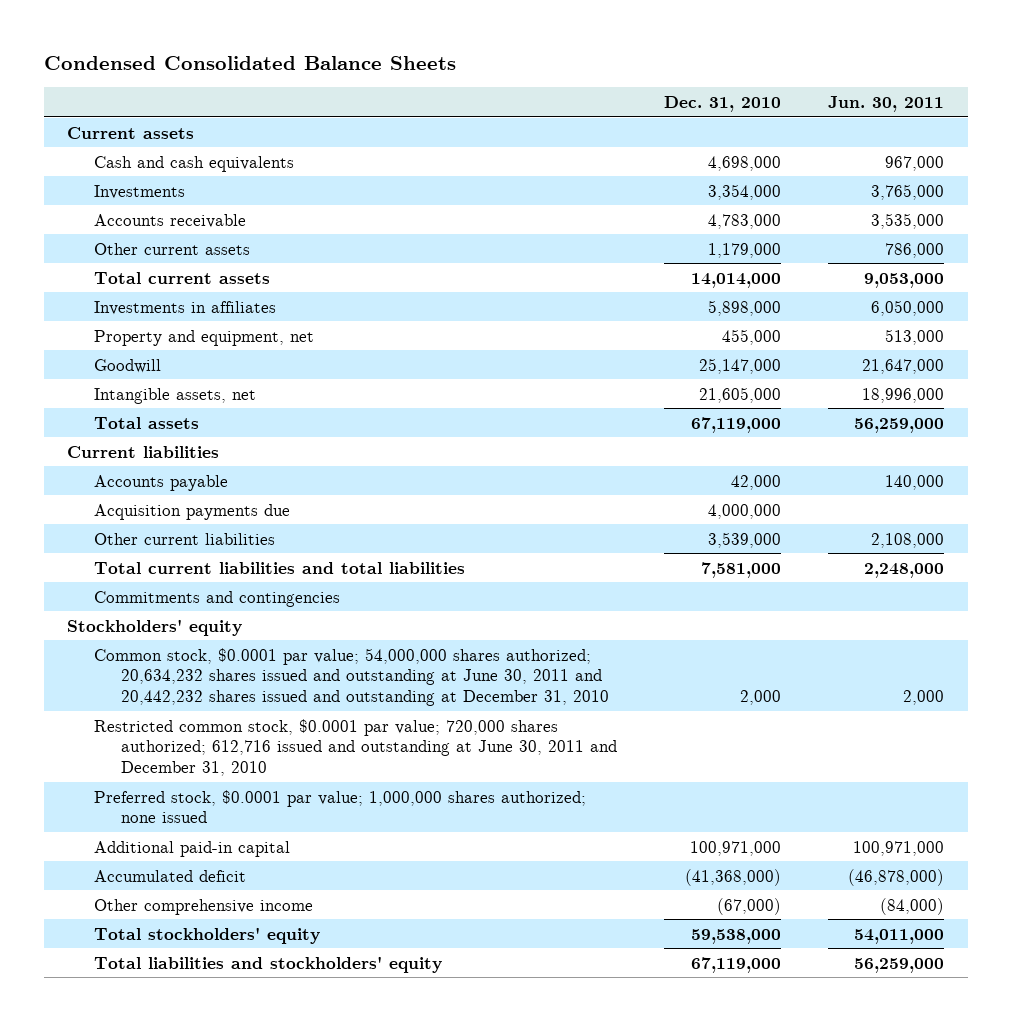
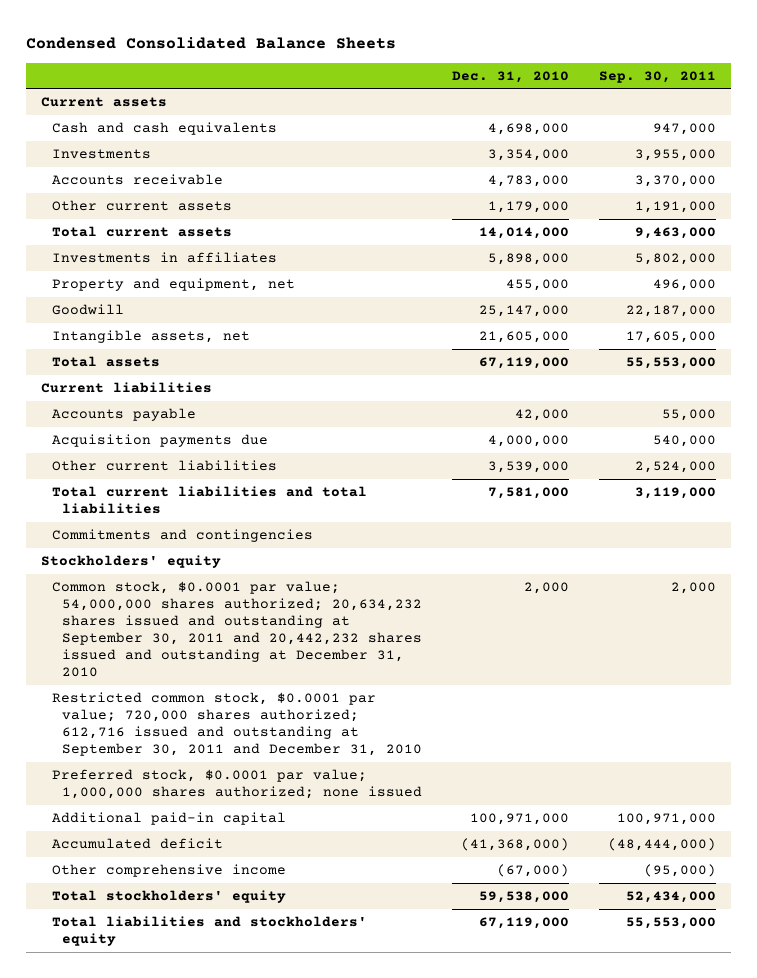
- | Dec. 31, 2010 | Jun. 30, 2011
+ | Dec. 31, 2010 | Sep. 30, 2011
- Common stock, $0.0001 par value; 54,000,000 shares authorized; 20,634,232 shares issued and outstanding at June 30, 2011 and 20,442,232 shares issued and outstanding at December 31, 2010 | 2,000 | 2,000
- Restricted common stock, $0.0001 par value; 720,000 shares authorized; 612,716 issued and outstanding at June 30, 2011 and December 31, 2010
+ Common stock, $0.0001 par value; 54,000,000 shares authorized; 20,634,232 shares issued and outstanding at September 30, 2011 and 20,442,232 shares issued and outstanding at December 31, 2010 | 2,000 | 2,000
+ Restricted common stock, $0.0001 par value; 720,000 shares authorized; 612,716 issued and outstanding at September 30, 2011 and December 31, 2010

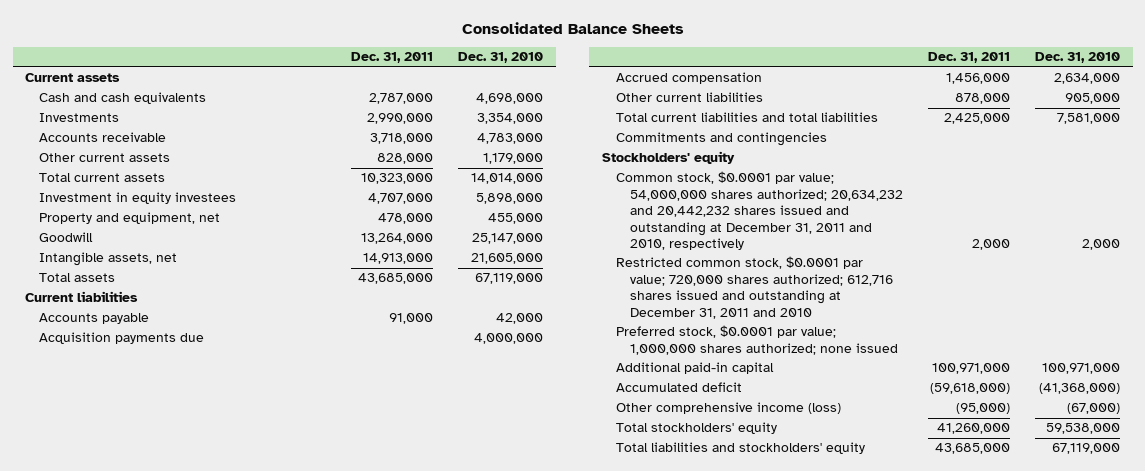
- Condensed Consolidated Balance Sheets
+ Consolidated Balance Sheets
- | Dec. 31, 2010 | Sep. 30, 2011
+ | Dec. 31, 2011 | Dec. 31, 2010
- Investments in affiliates | 5,898,000 | 5,802,000
+ Investment in equity investees | 4,707,000 | 5,898,000
- Other current liabilities | 3,539,000 | 2,524,000
+ Accrued compensation | 1,456,000 | 2,634,000
+ Other current liabilities | 878,000 | 905,000
- Common stock, $0.0001 par value; 54,000,000 shares authorized; 20,634,232 shares issued and outstanding at September 30, 2011 and 20,442,232 shares issued and outstanding at December 31, 2010 | 2,000 | 2,000
- Restricted common stock, $0.0001 par value; 720,000 shares authorized; 612,716 issued and outstanding at September 30, 2011 and December 31, 2010
+ Common stock, $0.0001 par value; 54,000,000 shares authorized; 20,634,232 and 20,442,232 shares issued and outstanding at December 31, 2011 and 2010, respectively | 2,000 | 2,000
+ Restricted common stock, $0.0001 par value; 720,000 shares authorized; 612,716 shares issued and outstanding at December 31, 2011 and 2010
- Other comprehensive income | (67,000) | (95,000)
+ Other comprehensive income (loss) | (95,000) | (67,000)

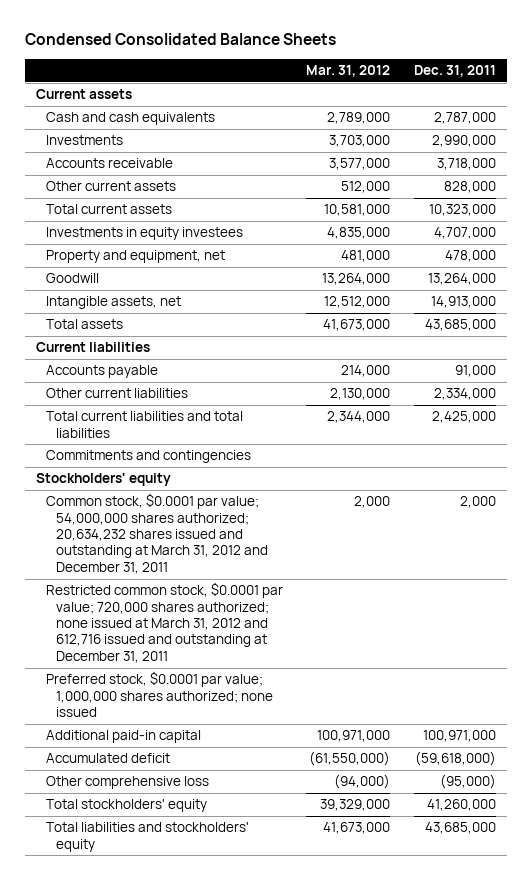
- Consolidated Balance Sheets
+ Condensed Consolidated Balance Sheets
- | Dec. 31, 2011 | Dec. 31, 2010
+ | Mar. 31, 2012 | Dec. 31, 2011
- Investment in equity investees | 4,707,000 | 5,898,000
+ Investments in equity investees | 4,835,000 | 4,707,000
- Acquisition payments due | | 4,000,000
- Accrued compensation | 1,456,000 | 2,634,000
- Other current liabilities | 878,000 | 905,000
+ Other current liabilities | 2,130,000 | 2,334,000
- Common stock, $0.0001 par value; 54,000,000 shares authorized; 20,634,232 and 20,442,232 shares issued and outstanding at December 31, 2011 and 2010, respectively | 2,000 | 2,000
- Restricted common stock, $0.0001 par value; 720,000 shares authorized; 612,716 shares issued and outstanding at December 31, 2011 and 2010
+ Common stock, $0.0001 par value; 54,000,000 shares authorized; 20,634,232 shares issued and outstanding at March 31, 2012 and December 31, 2011 | 2,000 | 2,000
+ Restricted common stock, $0.0001 par value; 720,000 shares authorized; none issued at March 31, 2012 and 612,716 issued and outstanding at December 31, 2011
- Other comprehensive income (loss) | (95,000) | (67,000)
+ Other comprehensive loss | (94,000) | (95,000)

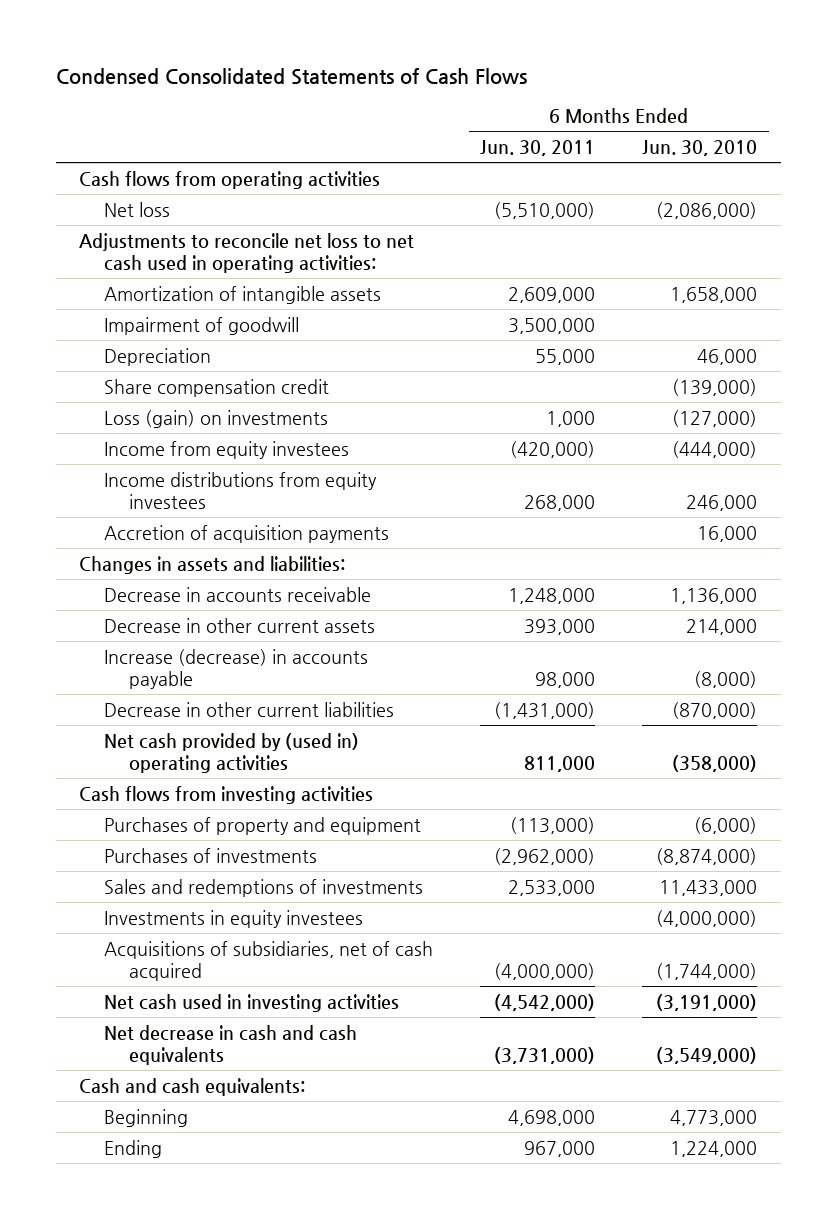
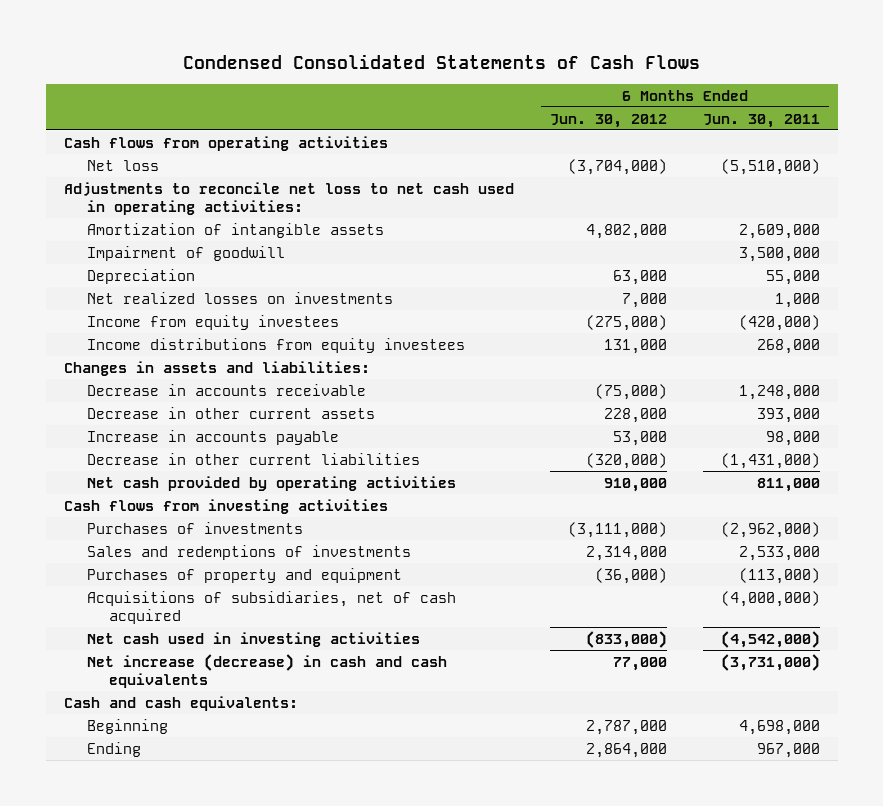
- | 6 Months Ended Jun. 30, 2011 | 6 Months Ended Jun. 30, 2010
+ | 6 Months Ended Jun. 30, 2012 | 6 Months Ended Jun. 30, 2011
- Share compensation credit | | (139,000)
- Loss (gain) on investments | 1,000 | (127,000)
+ Net realized losses on investments | 7,000 | 1,000
- Accretion of acquisition payments | | 16,000
- Increase (decrease) in accounts payable | 98,000 | (8,000)
+ Increase in accounts payable | 53,000 | 98,000
- Net cash provided by (used in) operating activities | 811,000 | (358,000)
+ Net cash provided by operating activities | 910,000 | 811,000
- Investments in equity investees | | (4,000,000)
moved down: Purchases of property and equipment | (36,000) | (113,000)
- Net decrease in cash and cash equivalents | (3,731,000) | (3,549,000)
+ Net increase (decrease) in cash and cash equivalents | 77,000 | (3,731,000)

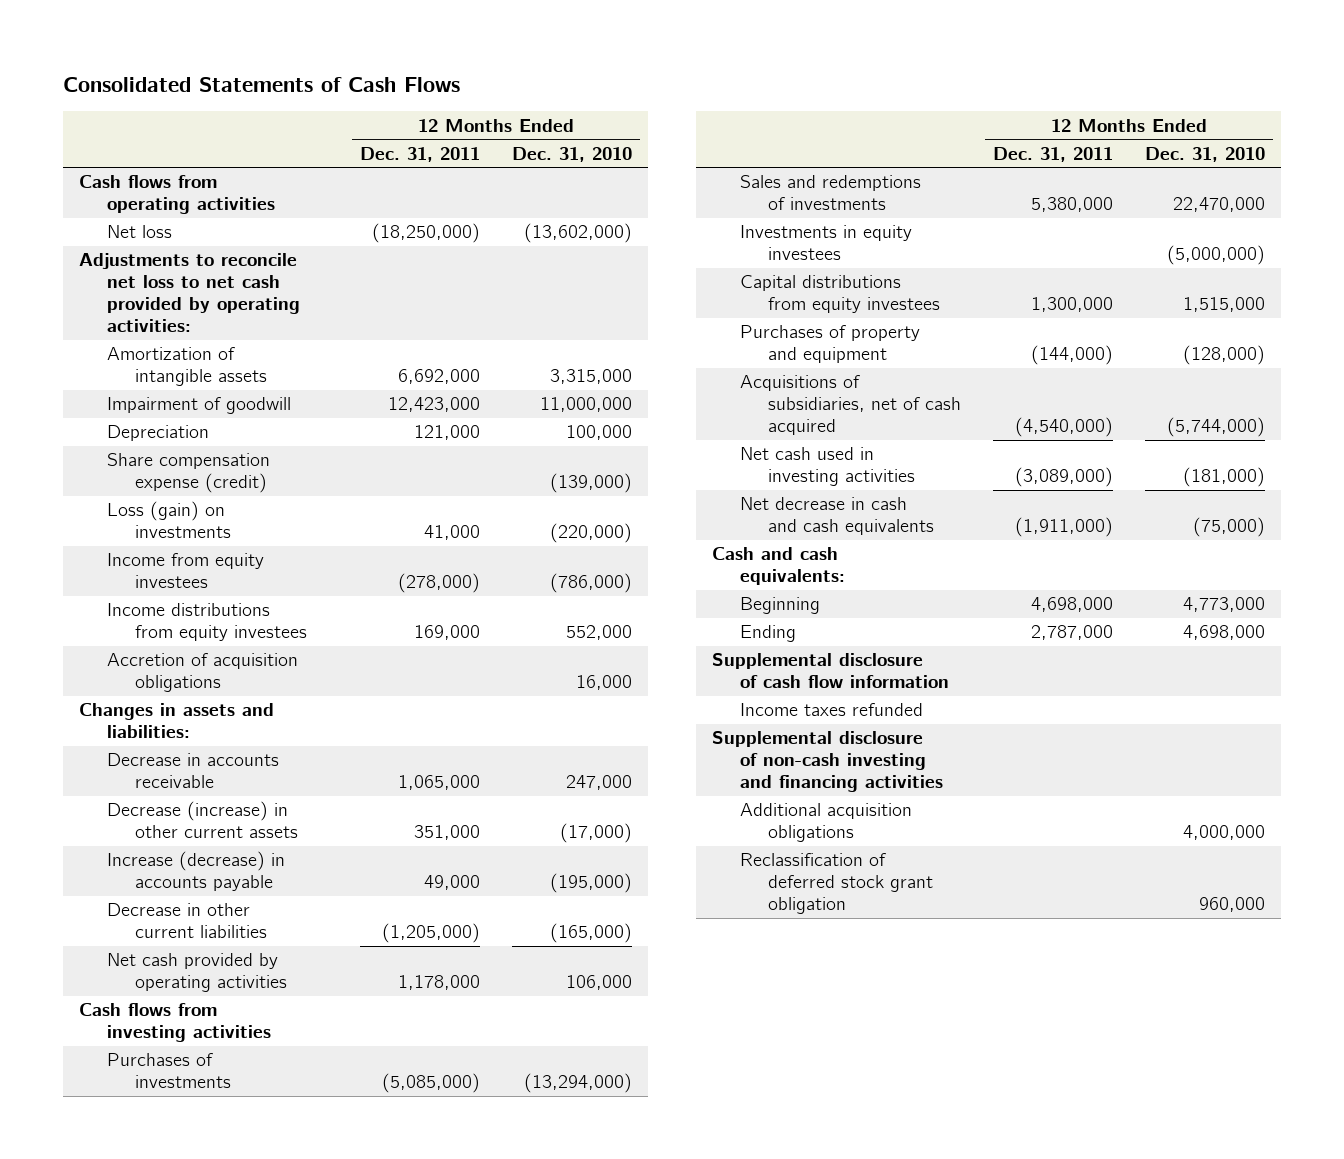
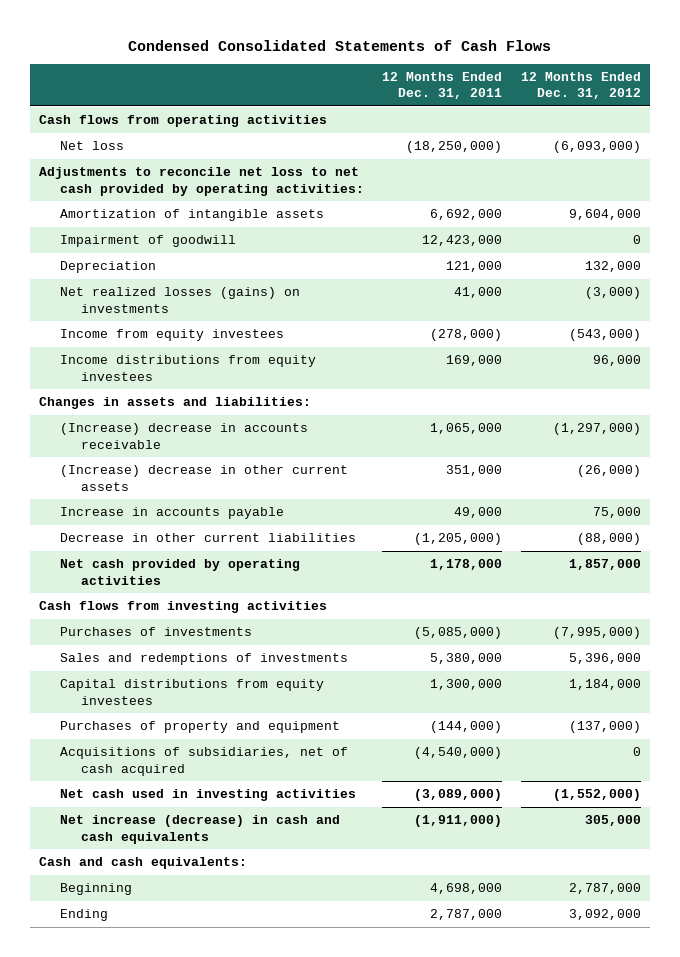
- Consolidated Statements of Cash Flows
+ Condensed Consolidated Statements of Cash Flows
- | 12 Months Ended Dec. 31, 2011 | 12 Months Ended Dec. 31, 2010
+ | 12 Months Ended Dec. 31, 2011 | 12 Months Ended Dec. 31, 2012
- Share compensation expense (credit) | | (139,000)
- Loss (gain) on investments | 41,000 | (220,000)
+ Net realized losses (gains) on investments | 41,000 | (3,000)
- Accretion of acquisition obligations | | 16,000
- Decrease in accounts receivable | 1,065,000 | 247,000
- Decrease (increase) in other current assets | 351,000 | (17,000)
- Increase (decrease) in accounts payable | 49,000 | (195,000)
+ (Increase) decrease in accounts receivable | 1,065,000 | (1,297,000)
+ (Increase) decrease in other current assets | 351,000 | (26,000)
+ Increase in accounts payable | 49,000 | 75,000
- Investments in equity investees | | (5,000,000)
- Net decrease in cash and cash equivalents | (1,911,000) | (75,000)
+ Net increase (decrease) in cash and cash equivalents | (1,911,000) | 305,000
- Supplemental disclosure of cash flow information
- Income taxes refunded
- Supplemental disclosure of non-cash investing and financing activities
- Additional acquisition obligations | | 4,000,000
- Reclassification of deferred stock grant obligation | | 960,000

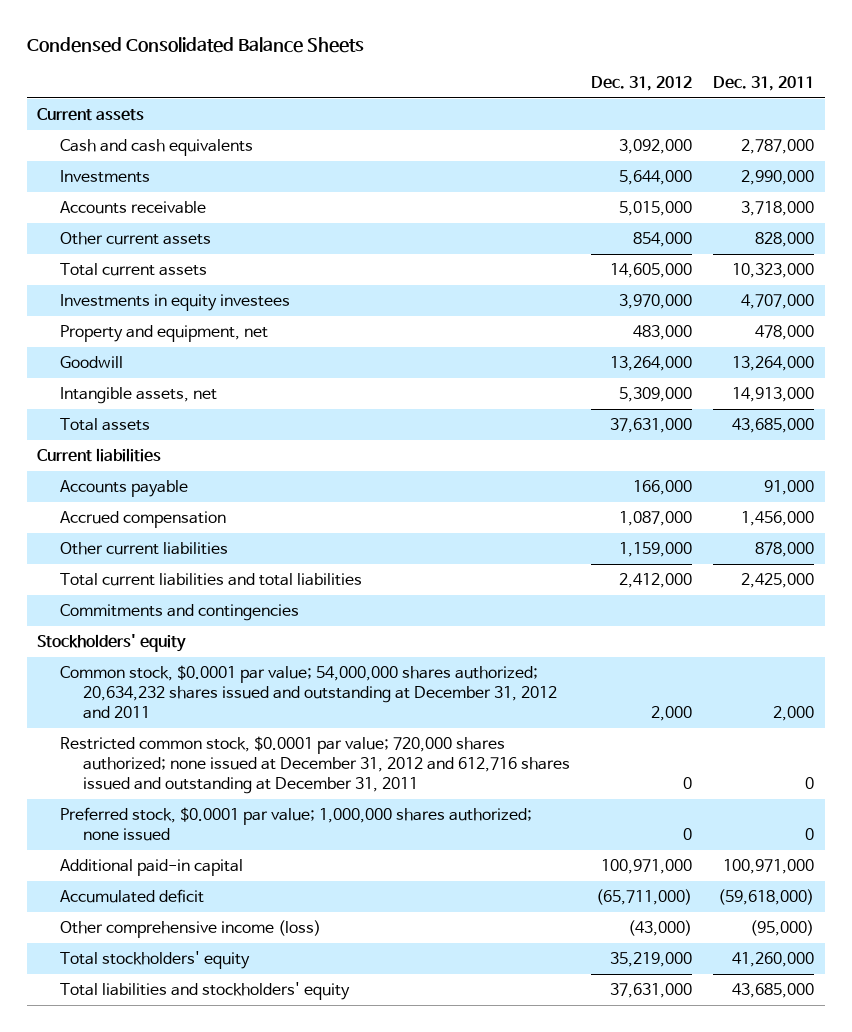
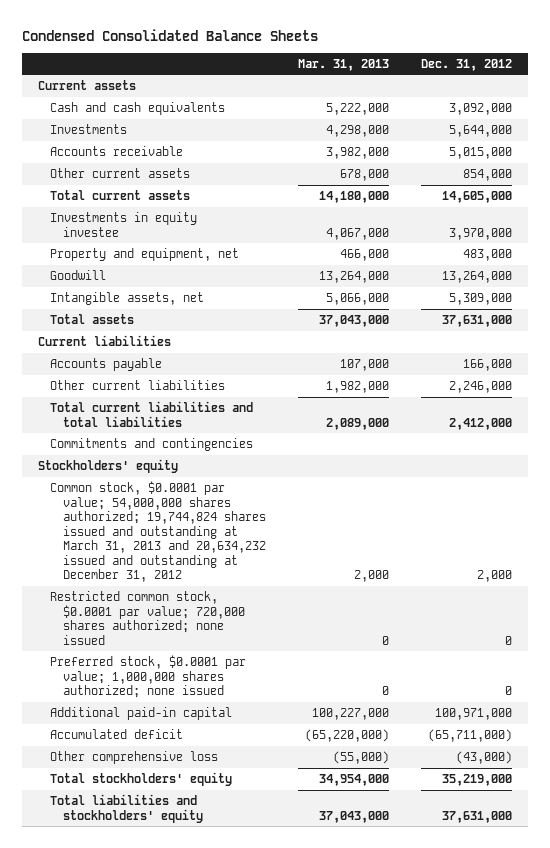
- | Dec. 31, 2012 | Dec. 31, 2011
+ | Mar. 31, 2013 | Dec. 31, 2012
- Investments in equity investees | 3,970,000 | 4,707,000
+ Investments in equity investee | 4,067,000 | 3,970,000
- Accrued compensation | 1,087,000 | 1,456,000
- Other current liabilities | 1,159,000 | 878,000
+ Other current liabilities | 1,982,000 | 2,246,000
- Common stock, $0.0001 par value; 54,000,000 shares authorized; 20,634,232 shares issued and outstanding at December 31, 2012 and 2011 | 2,000 | 2,000
- Restricted common stock, $0.0001 par value; 720,000 shares authorized; none issued at December 31, 2012 and 612,716 shares issued and outstanding at December 31, 2011 | 0 | 0
+ Common stock, $0.0001 par value; 54,000,000 shares authorized; 19,744,824 shares issued and outstanding at March 31, 2013 and 20,634,232 issued and outstanding at December 31, 2012 | 2,000 | 2,000
+ Restricted common stock, $0.0001 par value; 720,000 shares authorized; none issued | 0 | 0
- Other comprehensive income (loss) | (43,000) | (95,000)
+ Other comprehensive loss | (55,000) | (43,000)

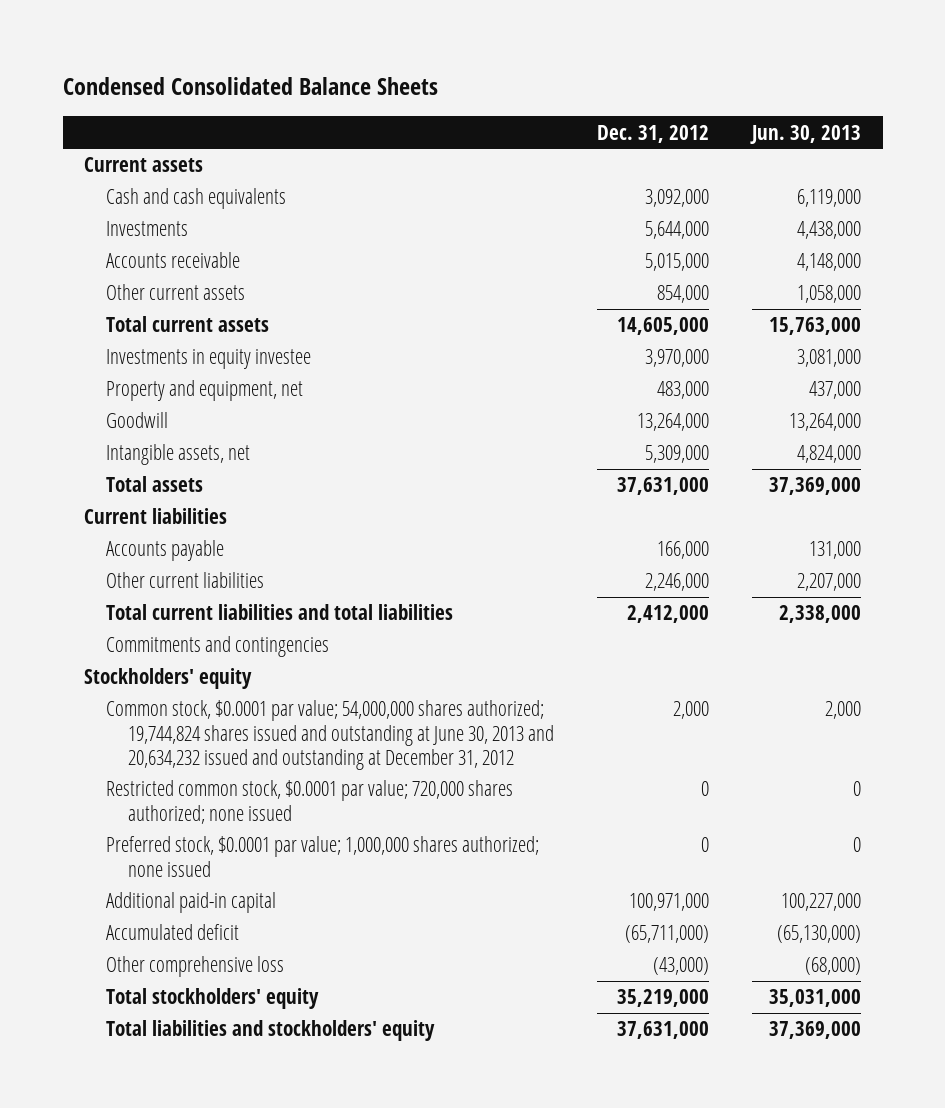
- | Mar. 31, 2013 | Dec. 31, 2012
+ | Dec. 31, 2012 | Jun. 30, 2013
- Common stock, $0.0001 par value; 54,000,000 shares authorized; 19,744,824 shares issued and outstanding at March 31, 2013 and 20,634,232 issued and outstanding at December 31, 2012 | 2,000 | 2,000
+ Common stock, $0.0001 par value; 54,000,000 shares authorized; 19,744,824 shares issued and outstanding at June 30, 2013 and 20,634,232 issued and outstanding at December 31, 2012 | 2,000 | 2,000

